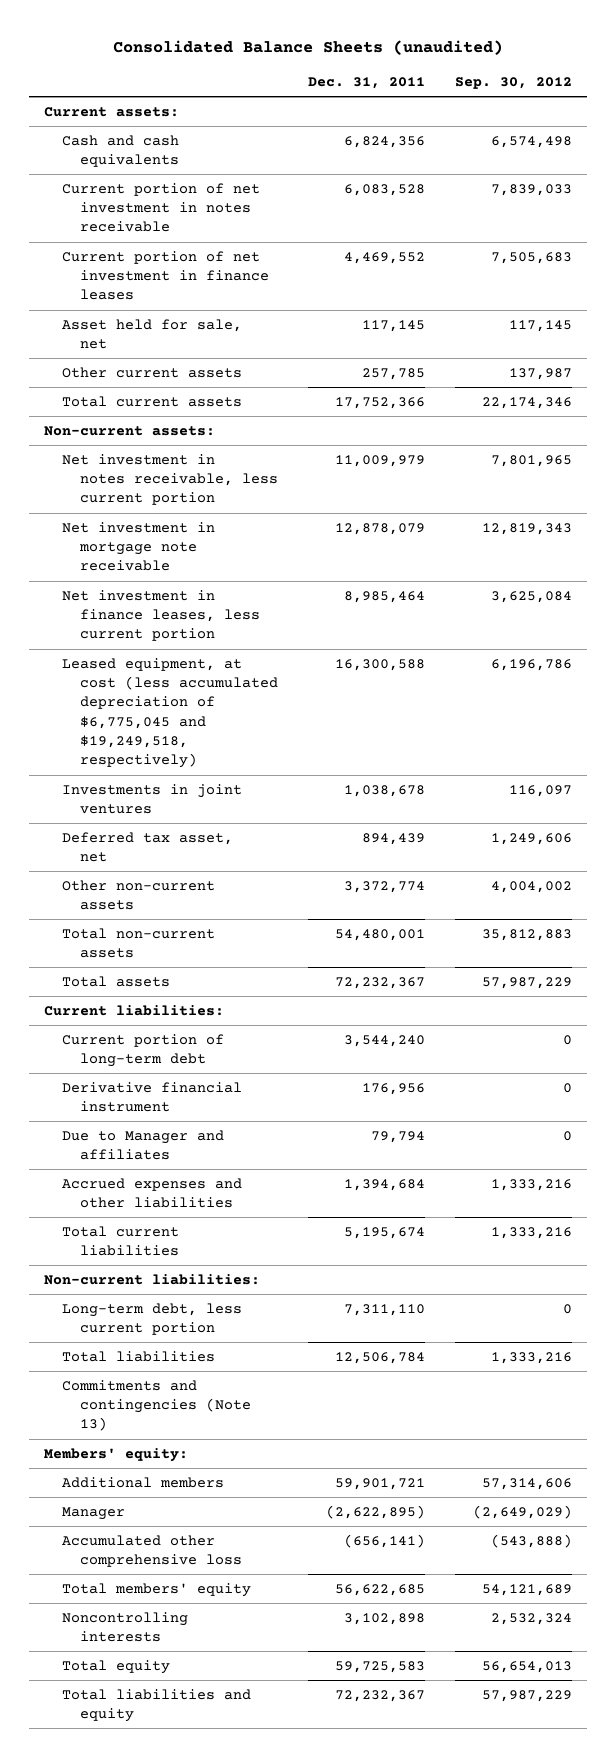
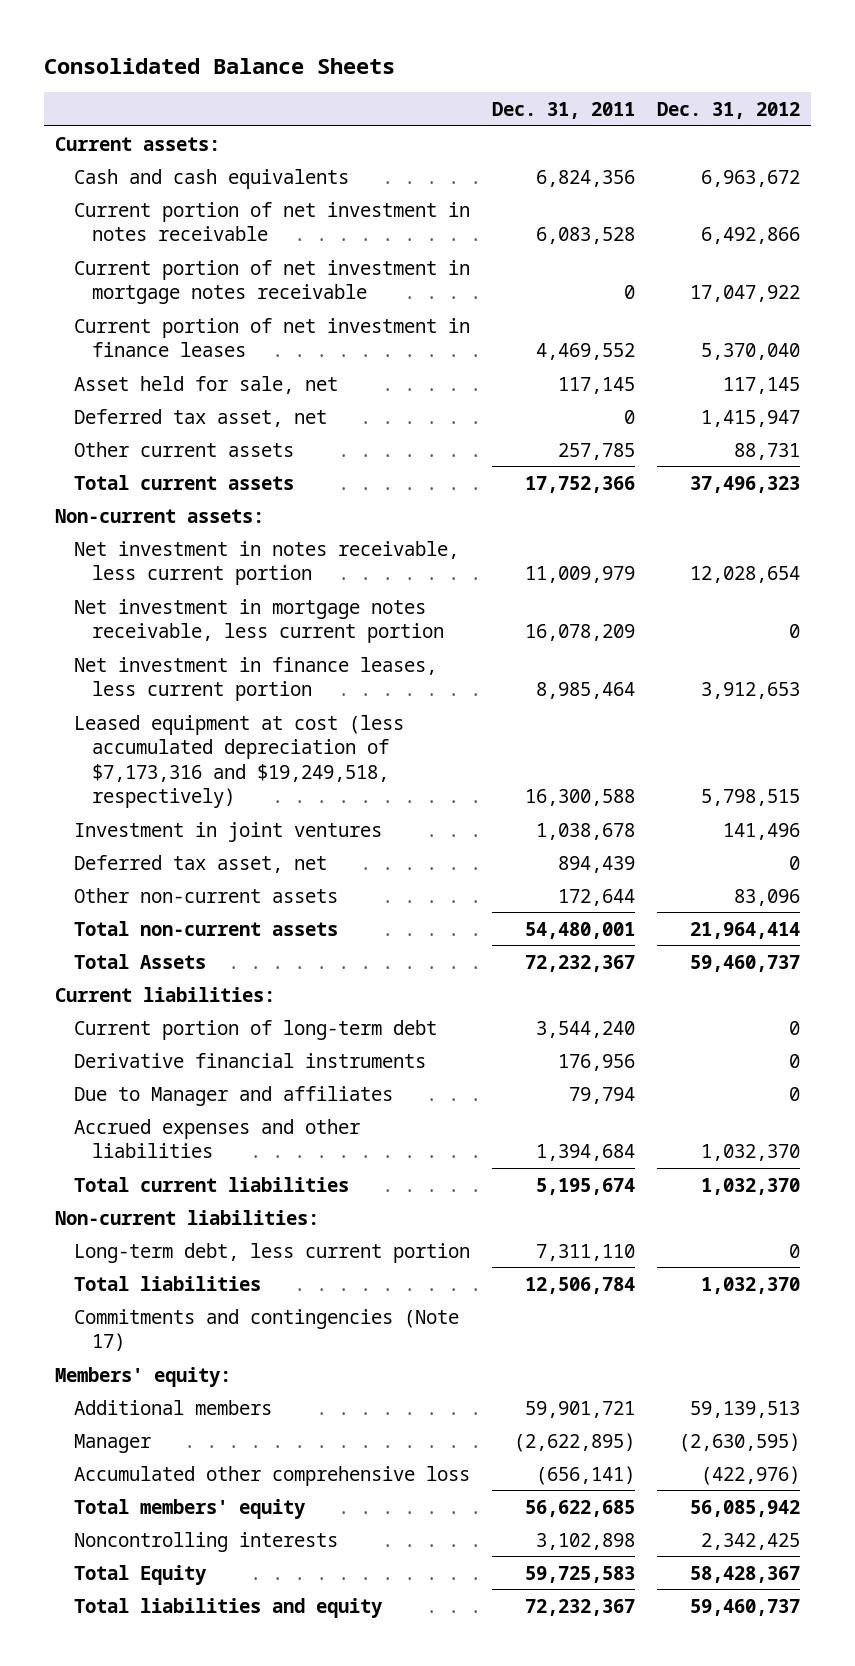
- Consolidated Balance Sheets (unaudited)
+ Consolidated Balance Sheets
- | Dec. 31, 2011 | Sep. 30, 2012
+ | Dec. 31, 2011 | Dec. 31, 2012
+ Current portion of net investment in mortgage notes receivable | 0 | 17,047,922
+ Deferred tax asset, net | 0 | 1,415,947
- Net investment in mortgage note receivable | 12,878,079 | 12,819,343
+ Net investment in mortgage notes receivable, less current portion | 16,078,209 | 0
- Leased equipment, at cost (less accumulated depreciation of $6,775,045 and $19,249,518, respectively) | 16,300,588 | 6,196,786
- Investments in joint ventures | 1,038,678 | 116,097
+ Leased equipment at cost (less accumulated depreciation of $7,173,316 and $19,249,518, respectively) | 16,300,588 | 5,798,515
+ Investment in joint ventures | 1,038,678 | 141,496
- Other non-current assets | 3,372,774 | 4,004,002
+ Other non-current assets | 172,644 | 83,096
- Total assets | 72,232,367 | 57,987,229
+ Total Assets | 72,232,367 | 59,460,737
- Derivative financial instrument | 176,956 | 0
+ Derivative financial instruments | 176,956 | 0
- Commitments and contingencies (Note 13)
+ Commitments and contingencies (Note 17)
- Total equity | 59,725,583 | 56,654,013
+ Total Equity | 59,725,583 | 58,428,367

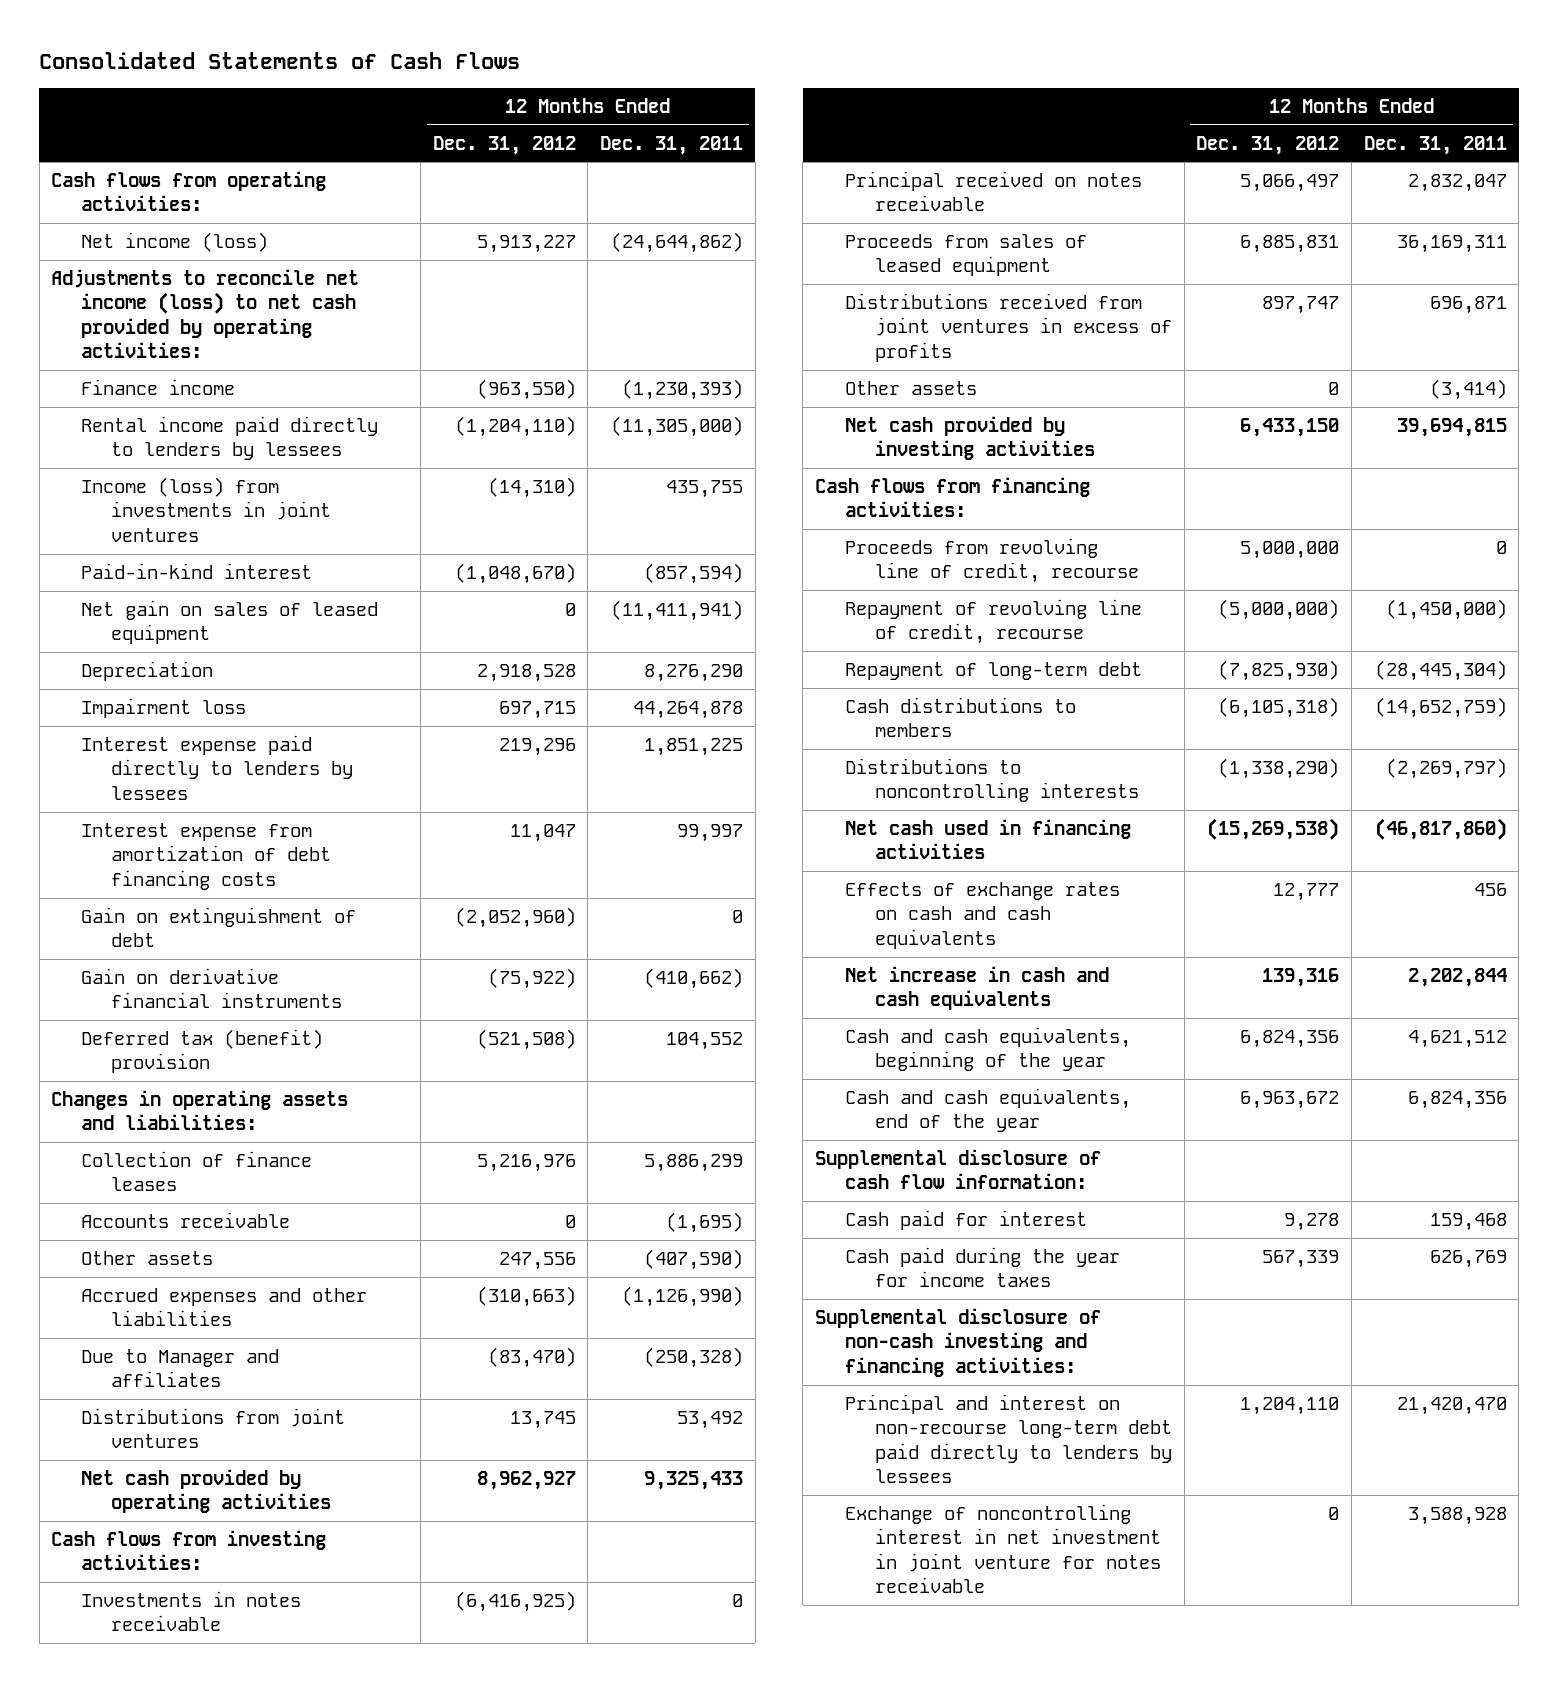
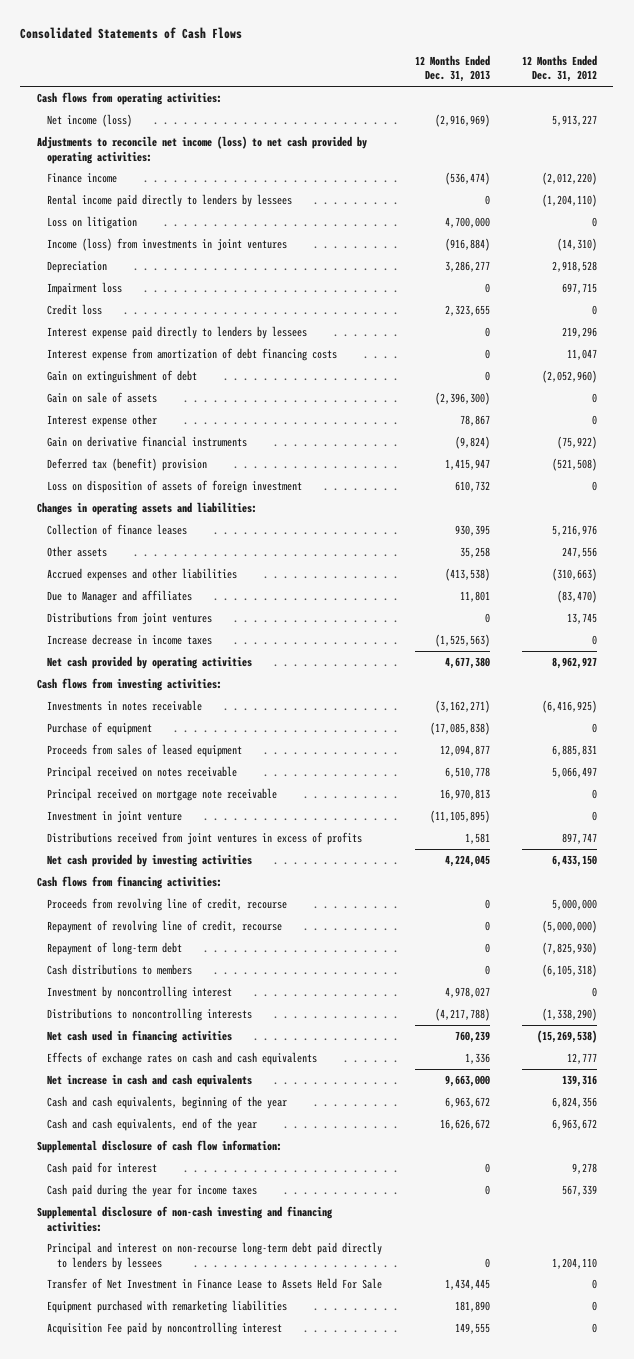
- | 12 Months Ended Dec. 31, 2012 | 12 Months Ended Dec. 31, 2011
+ | 12 Months Ended Dec. 31, 2013 | 12 Months Ended Dec. 31, 2012
- Finance income | (963,550) | (1,230,393)
+ Finance income | (536,474) | (2,012,220)
+ Loss on litigation | 4,700,000 | 0
- Paid-in-kind interest | (1,048,670) | (857,594)
- Net gain on sales of leased equipment | 0 | (11,411,941)
+ Credit loss | 2,323,655 | 0
+ Gain on sale of assets | (2,396,300) | 0
+ Interest expense other | 78,867 | 0
+ Loss on disposition of assets of foreign investment | 610,732 | 0
- Accounts receivable | 0 | (1,695)
+ Increase decrease in income taxes | (1,525,563) | 0
+ Purchase of equipment | (17,085,838) | 0
moved down: Principal received on notes receivable | 6,510,778 | 5,066,497
+ Principal received on mortgage note receivable | 16,970,813 | 0
+ Investment in joint venture | (11,105,895) | 0
- Other assets | 0 | (3,414)
+ Investment by noncontrolling interest | 4,978,027 | 0
- Exchange of noncontrolling interest in net investment in joint venture for notes receivable | 0 | 3,588,928
+ Transfer of Net Investment in Finance Lease to Assets Held For Sale | 1,434,445 | 0
+ Equipment purchased with remarketing liabilities | 181,890 | 0
+ Acquisition Fee paid by noncontrolling interest | 149,555 | 0

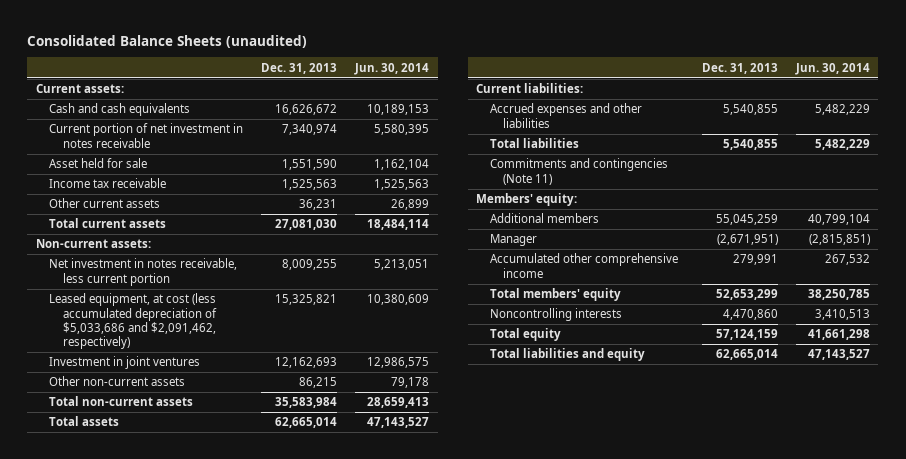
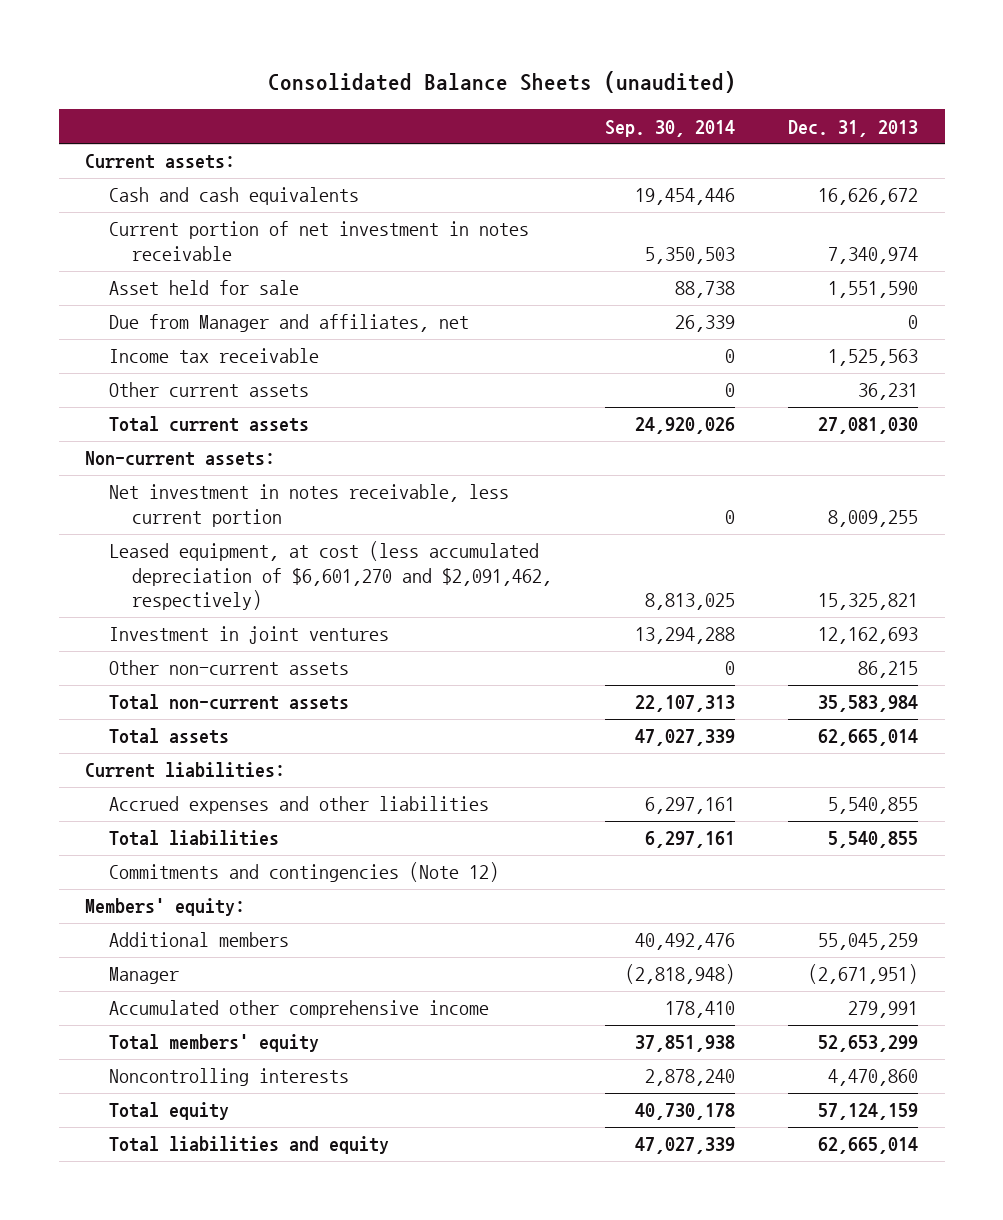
- | Dec. 31, 2013 | Jun. 30, 2014
+ | Sep. 30, 2014 | Dec. 31, 2013
+ Due from Manager and affiliates, net | 26,339 | 0
- Leased equipment, at cost (less accumulated depreciation of $5,033,686 and $2,091,462, respectively) | 15,325,821 | 10,380,609
+ Leased equipment, at cost (less accumulated depreciation of $6,601,270 and $2,091,462, respectively) | 8,813,025 | 15,325,821
- Commitments and contingencies (Note 11)
+ Commitments and contingencies (Note 12)

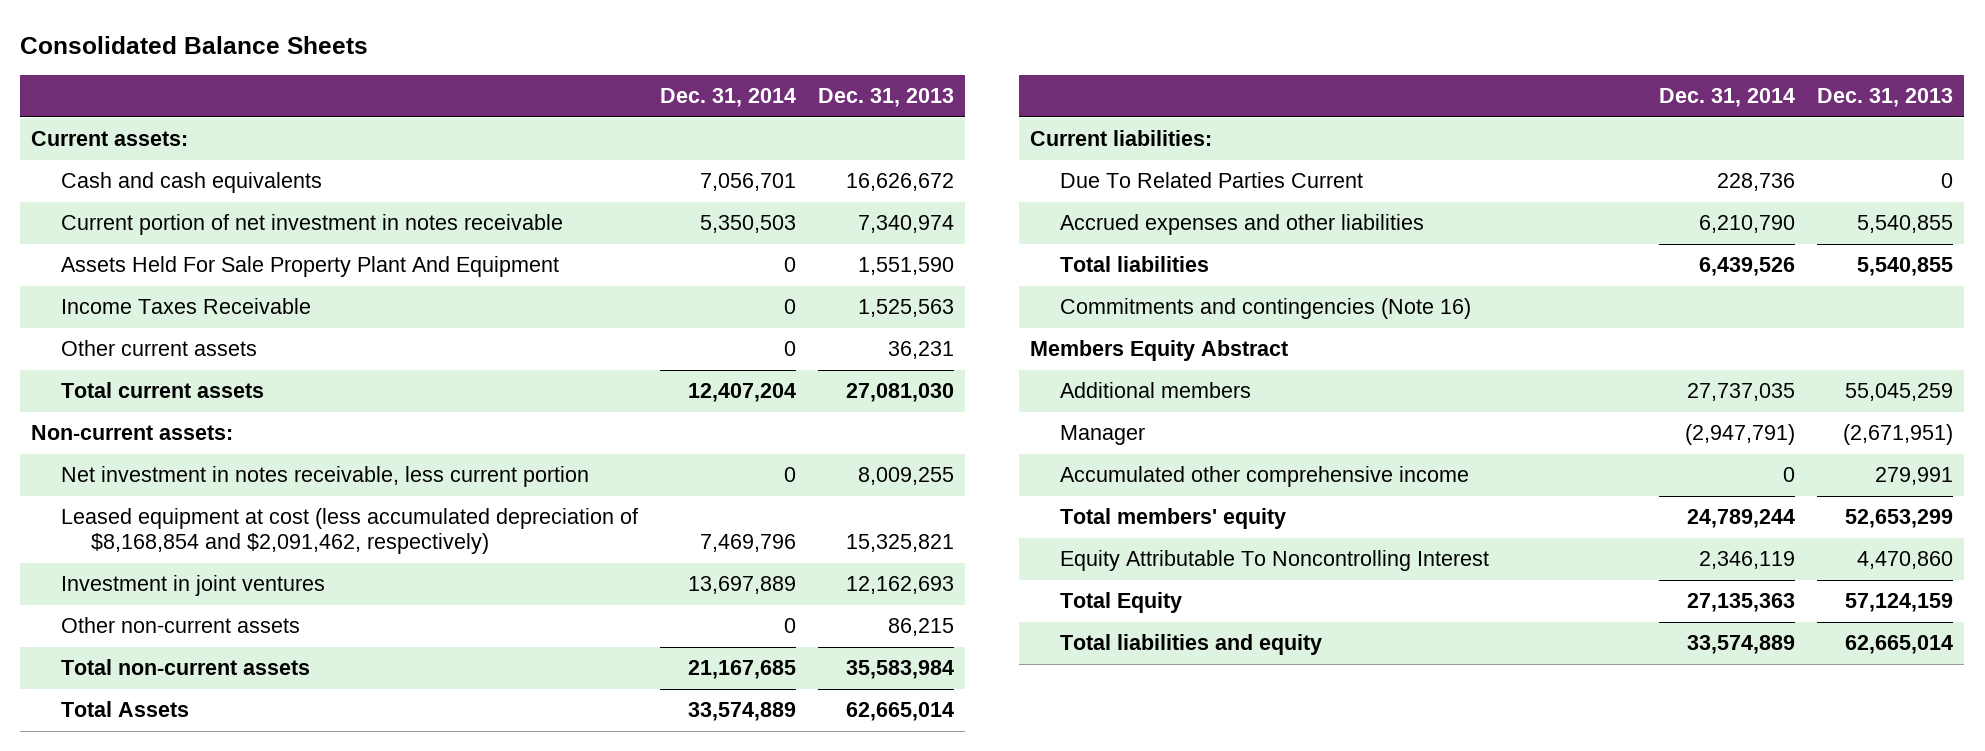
- Consolidated Balance Sheets (unaudited)
+ Consolidated Balance Sheets
- | Sep. 30, 2014 | Dec. 31, 2013
+ | Dec. 31, 2014 | Dec. 31, 2013
- Asset held for sale | 88,738 | 1,551,590
- Due from Manager and affiliates, net | 26,339 | 0
- Income tax receivable | 0 | 1,525,563
+ Assets Held For Sale Property Plant And Equipment | 0 | 1,551,590
+ Income Taxes Receivable | 0 | 1,525,563
- Leased equipment, at cost (less accumulated depreciation of $6,601,270 and $2,091,462, respectively) | 8,813,025 | 15,325,821
+ Leased equipment at cost (less accumulated depreciation of $8,168,854 and $2,091,462, respectively) | 7,469,796 | 15,325,821
- Total assets | 47,027,339 | 62,665,014
+ Total Assets | 33,574,889 | 62,665,014
+ Due To Related Parties Current | 228,736 | 0
- Commitments and contingencies (Note 12)
- Members' equity:
+ Commitments and contingencies (Note 16)
+ Members Equity Abstract
- Noncontrolling interests | 2,878,240 | 4,470,860
- Total equity | 40,730,178 | 57,124,159
+ Equity Attributable To Noncontrolling Interest | 2,346,119 | 4,470,860
+ Total Equity | 27,135,363 | 57,124,159

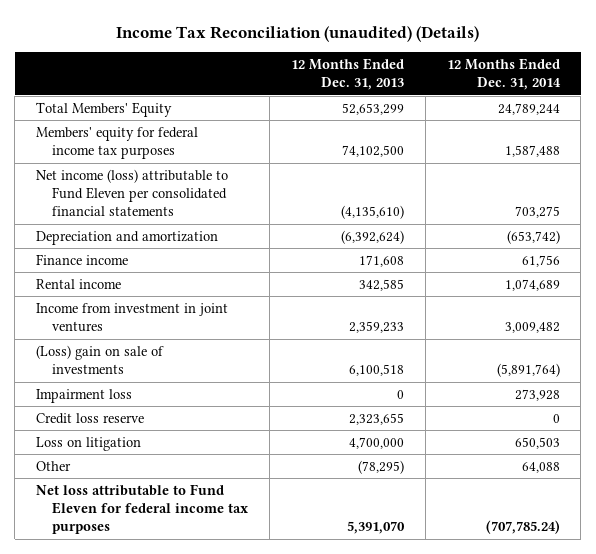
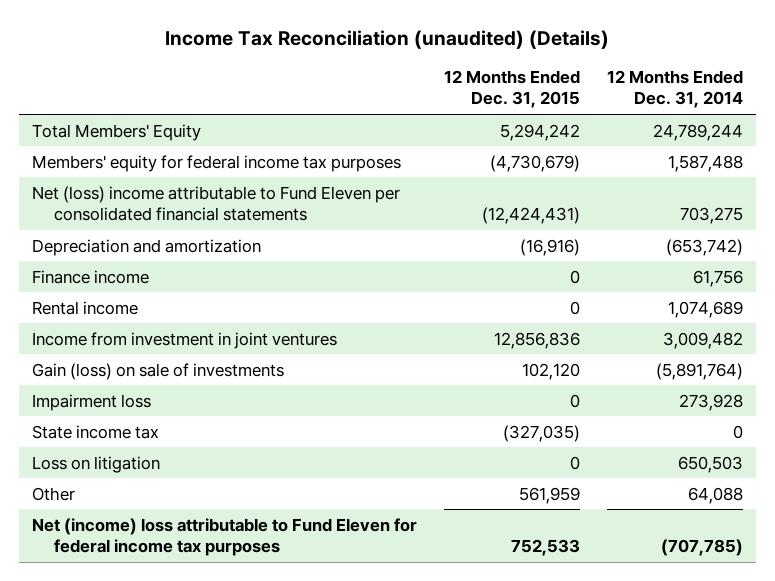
- | 12 Months Ended Dec. 31, 2013 | 12 Months Ended Dec. 31, 2014
+ | 12 Months Ended Dec. 31, 2015 | 12 Months Ended Dec. 31, 2014
- Net income (loss) attributable to Fund Eleven per consolidated financial statements | (4,135,610) | 703,275
+ Net (loss) income attributable to Fund Eleven per consolidated financial statements | (12,424,431) | 703,275
- (Loss) gain on sale of investments | 6,100,518 | (5,891,764)
+ Gain (loss) on sale of investments | 102,120 | (5,891,764)
- Credit loss reserve | 2,323,655 | 0
+ State income tax | (327,035) | 0
- Net loss attributable to Fund Eleven for federal income tax purposes | 5,391,070 | (707,785.24)
+ Net (income) loss attributable to Fund Eleven for federal income tax purposes | 752,533 | (707,785)

